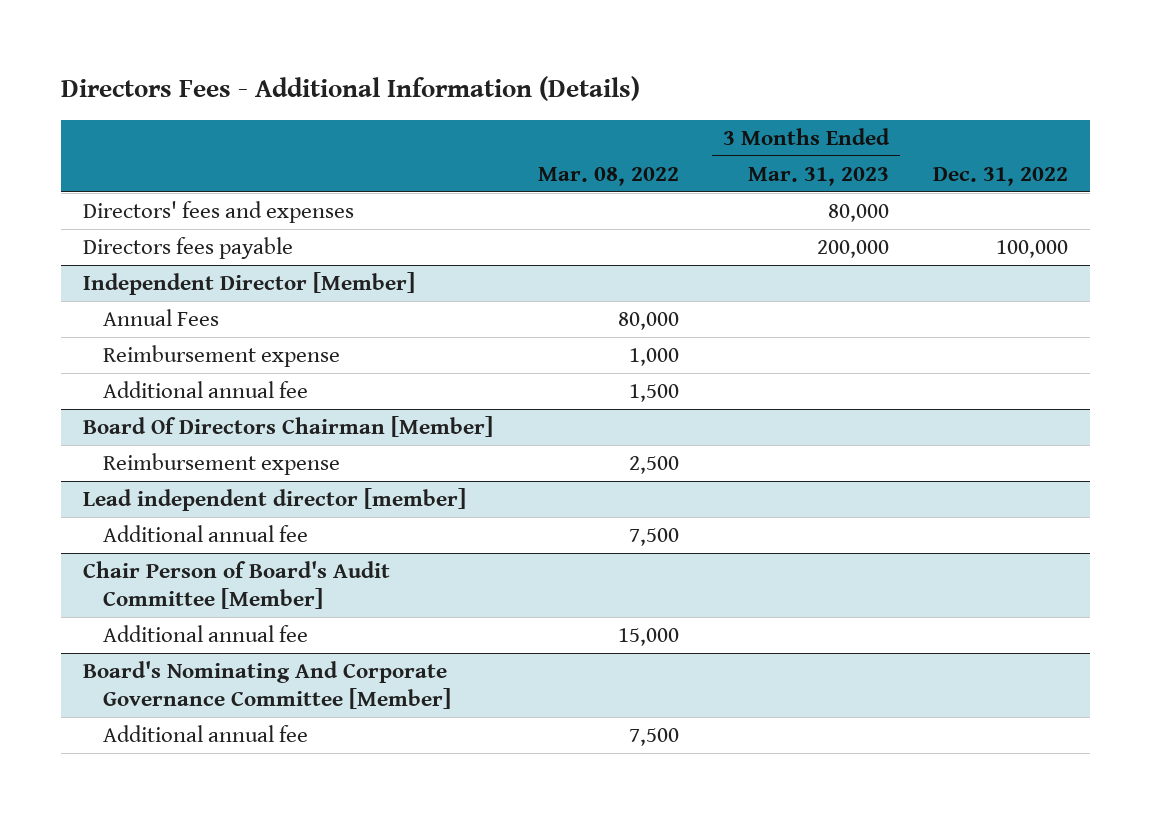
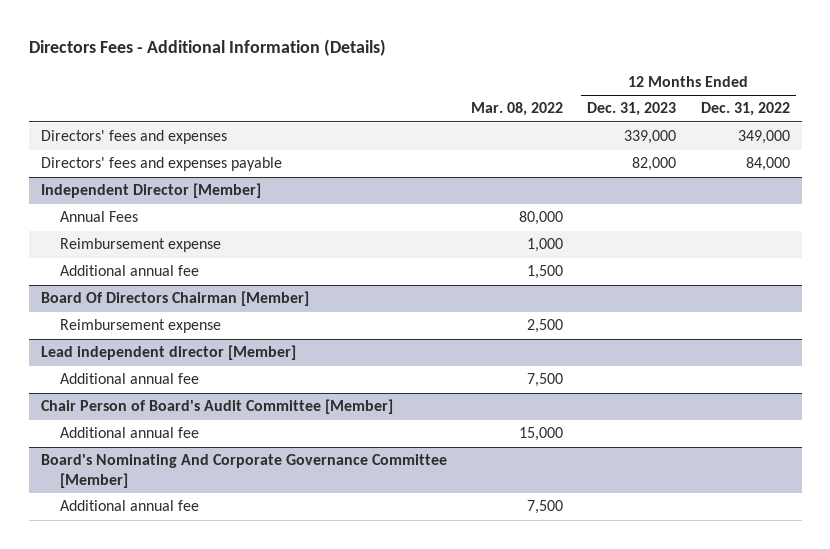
- | Mar. 08, 2022 | 3 Months Ended Mar. 31, 2023 | Dec. 31, 2022
+ | Mar. 08, 2022 | 12 Months Ended Dec. 31, 2023 | 12 Months Ended Dec. 31, 2022
- Directors fees payable | | 200,000 | 100,000
+ Directors' fees and expenses payable | | 82,000 | 84,000
- Lead independent director [member]
+ Lead independent director [Member]

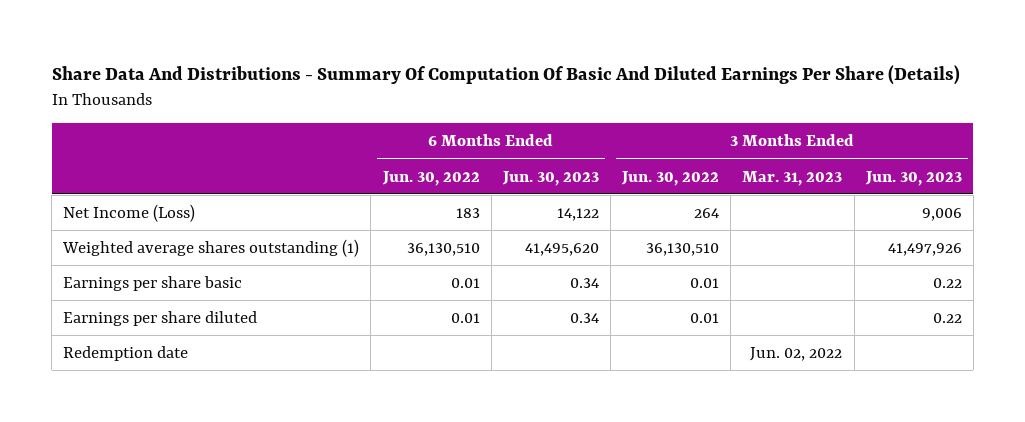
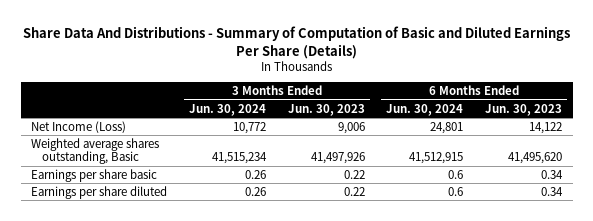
- Share Data And Distributions - Summary Of Computation Of Basic And Diluted Earnings Per Share (Details)
+ Share Data And Distributions - Summary of Computation of Basic and Diluted Earnings Per Share (Details)
- | 6 Months Ended Jun. 30, 2022 | 6 Months Ended Jun. 30, 2023 | 3 Months Ended Jun. 30, 2022 | 3 Months Ended Mar. 31, 2023 | 3 Months Ended Jun. 30, 2023
+ | 3 Months Ended Jun. 30, 2024 | 3 Months Ended Jun. 30, 2023 | 6 Months Ended Jun. 30, 2024 | 6 Months Ended Jun. 30, 2023
- Weighted average shares outstanding (1) | 36,130,510 | 41,495,620 | 36,130,510 | | 41,497,926
+ Weighted average shares outstanding, Basic | 41,515,234 | 41,497,926 | 41,512,915 | 41,495,620
- Redemption date | | | | Jun. 02, 2022 |

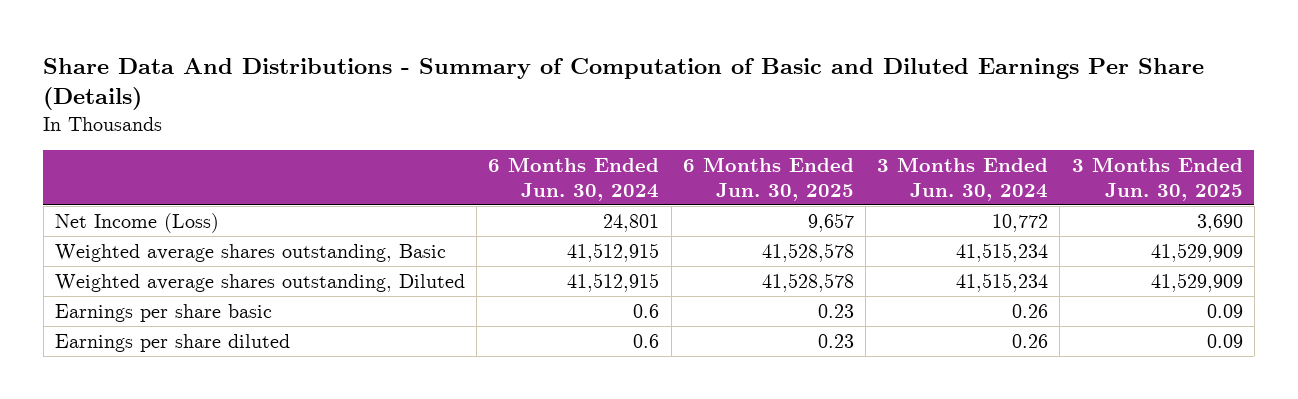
- | 3 Months Ended Jun. 30, 2024 | 3 Months Ended Jun. 30, 2023 | 6 Months Ended Jun. 30, 2024 | 6 Months Ended Jun. 30, 2023
+ | 6 Months Ended Jun. 30, 2024 | 6 Months Ended Jun. 30, 2025 | 3 Months Ended Jun. 30, 2024 | 3 Months Ended Jun. 30, 2025
+ Weighted average shares outstanding, Diluted | 41,512,915 | 41,528,578 | 41,515,234 | 41,529,909

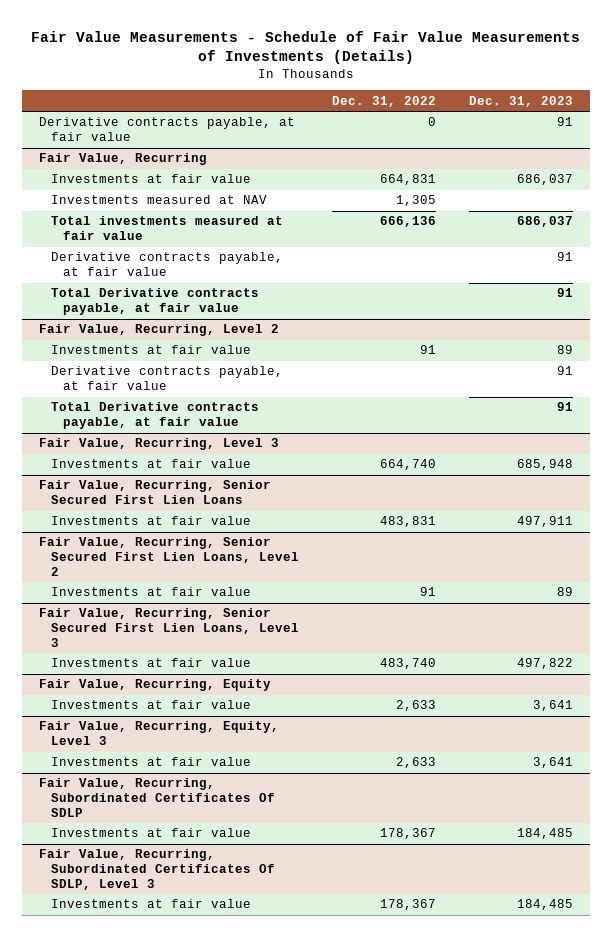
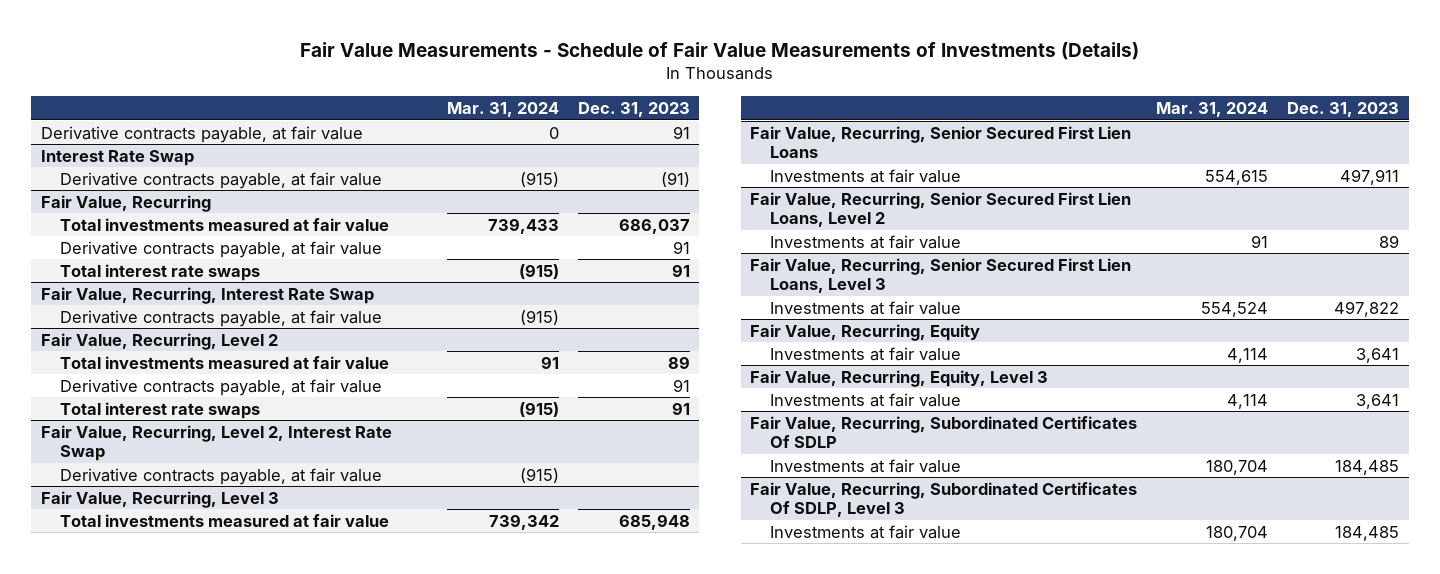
- | Dec. 31, 2022 | Dec. 31, 2023
+ | Mar. 31, 2024 | Dec. 31, 2023
+ Interest Rate Swap
+ Derivative contracts payable, at fair value | (915) | (91)
@ Fair Value, Recurring
- Investments at fair value | 664,831 | 686,037
- Investments measured at NAV | 1,305 |
- Total Derivative contracts payable, at fair value | | 91
+ Total interest rate swaps | (915) | 91
+ Fair Value, Recurring, Interest Rate Swap
+ Derivative contracts payable, at fair value | (915) |
@ Fair Value, Recurring, Level 2
- Investments at fair value | 91 | 89
+ Total investments measured at fair value | 91 | 89
- Total Derivative contracts payable, at fair value | | 91
+ Total interest rate swaps | (915) | 91
+ Fair Value, Recurring, Level 2, Interest Rate Swap
+ Derivative contracts payable, at fair value | (915) |
@ Fair Value, Recurring, Level 3
- Investments at fair value | 664,740 | 685,948
+ Total investments measured at fair value | 739,342 | 685,948

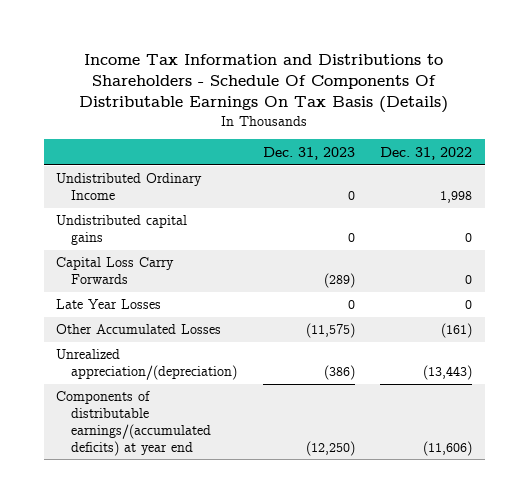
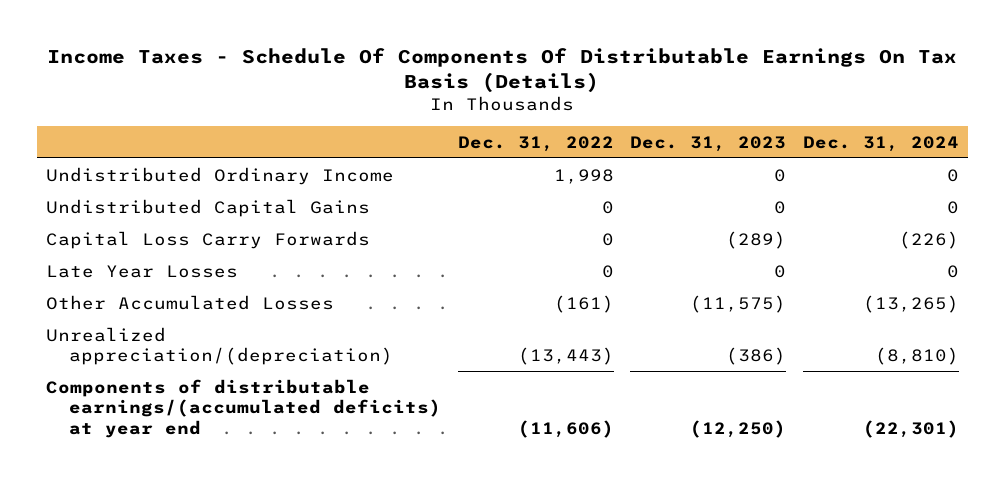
- Income Tax Information and Distributions to Shareholders - Schedule Of Components Of Distributable Earnings On Tax Basis (Details)
+ Income Taxes - Schedule Of Components Of Distributable Earnings On Tax Basis (Details)
- | Dec. 31, 2023 | Dec. 31, 2022
+ | Dec. 31, 2022 | Dec. 31, 2023 | Dec. 31, 2024
- Undistributed capital gains | 0 | 0
+ Undistributed Capital Gains | 0 | 0 | 0

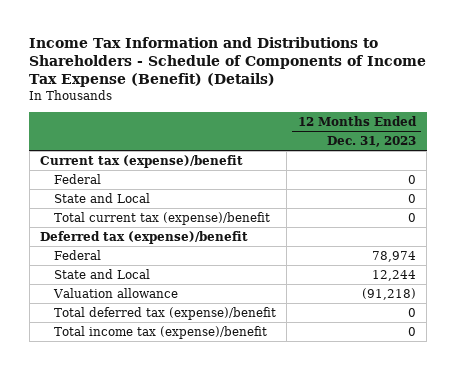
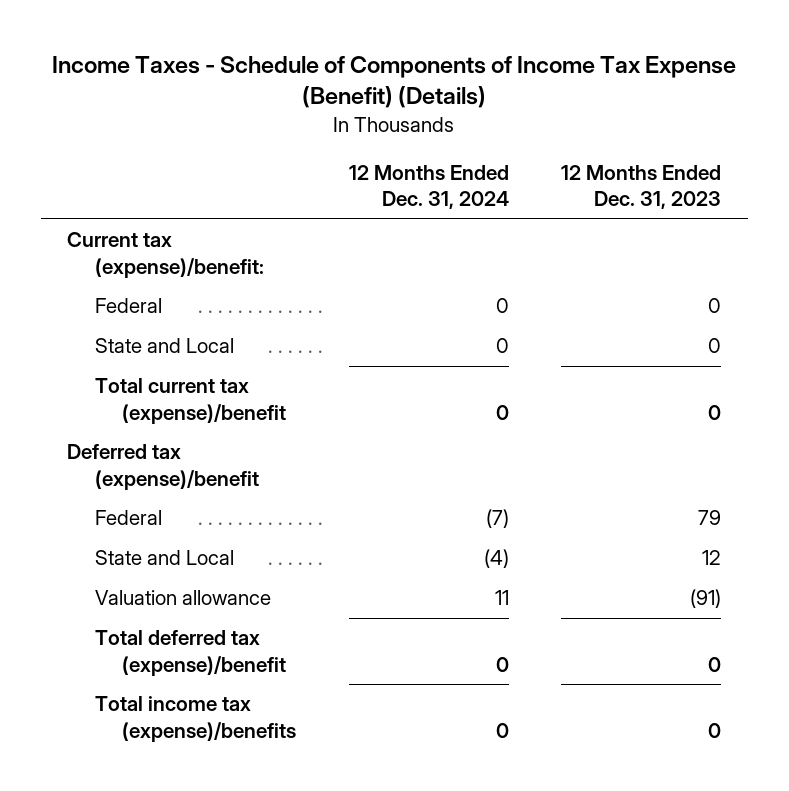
- Income Tax Information and Distributions to Shareholders - Schedule of Components of Income Tax Expense (Benefit) (Details)
+ Income Taxes - Schedule of Components of Income Tax Expense (Benefit) (Details)
- | 12 Months Ended Dec. 31, 2023
+ | 12 Months Ended Dec. 31, 2024 | 12 Months Ended Dec. 31, 2023
- Current tax (expense)/benefit
+ Current tax (expense)/benefit:
- Federal | 78,974
- State and Local | 12,244
- Valuation allowance | (91,218)
+ Federal | (7) | 79
+ State and Local | (4) | 12
+ Valuation allowance | 11 | (91)
- Total income tax (expense)/benefit | 0
+ Total income tax (expense)/benefits | 0 | 0

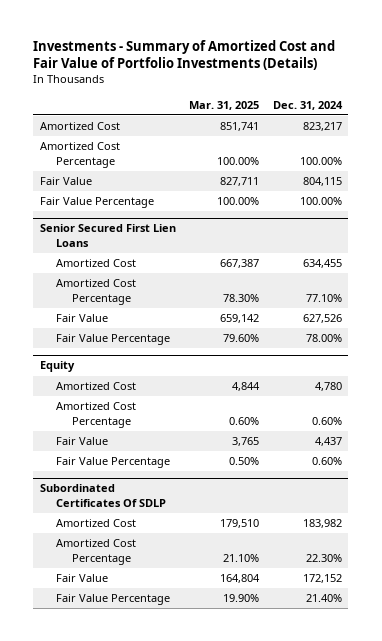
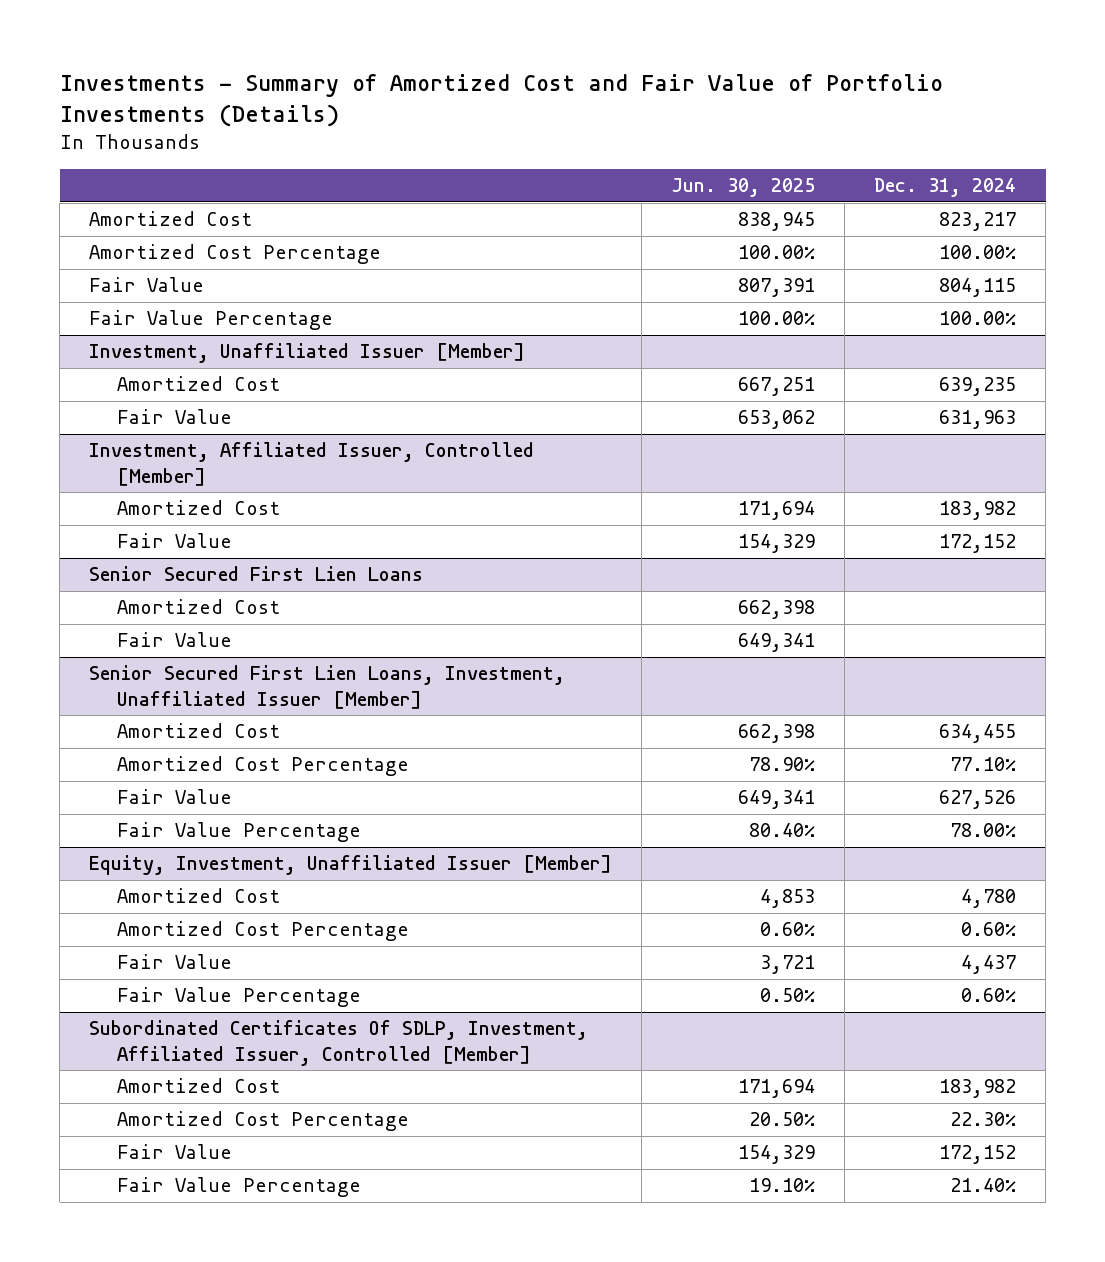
- | Mar. 31, 2025 | Dec. 31, 2024
+ | Jun. 30, 2025 | Dec. 31, 2024
+ Investment, Unaffiliated Issuer [Member]
+ Amortized Cost | 667,251 | 639,235
+ Fair Value | 653,062 | 631,963
+ Investment, Affiliated Issuer, Controlled [Member]
+ Amortized Cost | 171,694 | 183,982
+ Fair Value | 154,329 | 172,152
@ Senior Secured First Lien Loans
+ Amortized Cost | 662,398 |
+ Fair Value | 649,341 |
+ Senior Secured First Lien Loans, Investment, Unaffiliated Issuer [Member]
- Equity
+ Equity, Investment, Unaffiliated Issuer [Member]
- Subordinated Certificates Of SDLP
+ Subordinated Certificates Of SDLP, Investment, Affiliated Issuer, Controlled [Member]

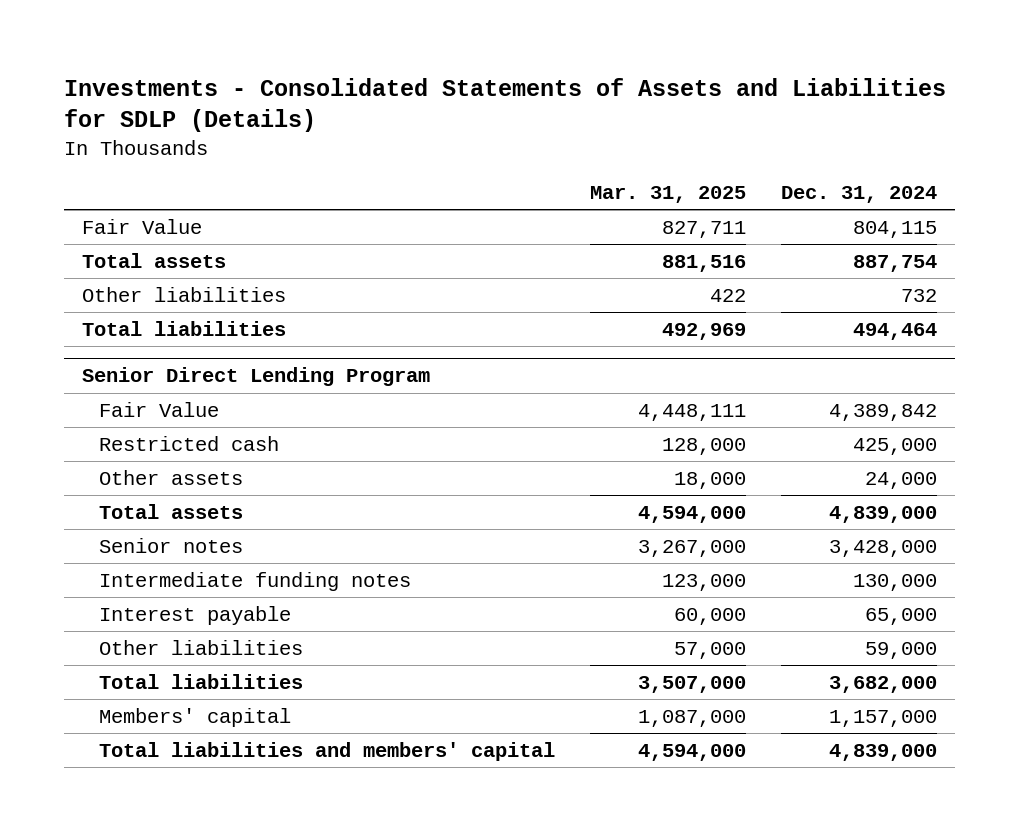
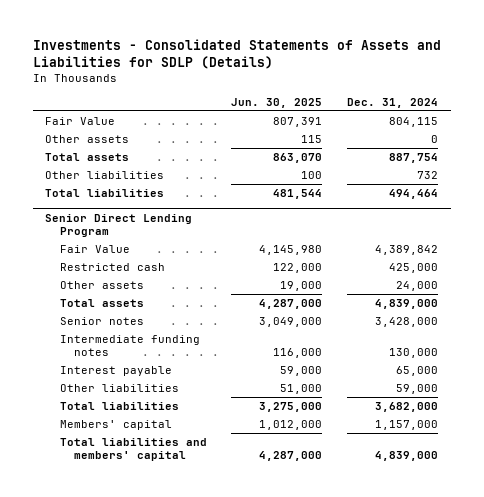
- | Mar. 31, 2025 | Dec. 31, 2024
+ | Jun. 30, 2025 | Dec. 31, 2024
+ Other assets | 115 | 0

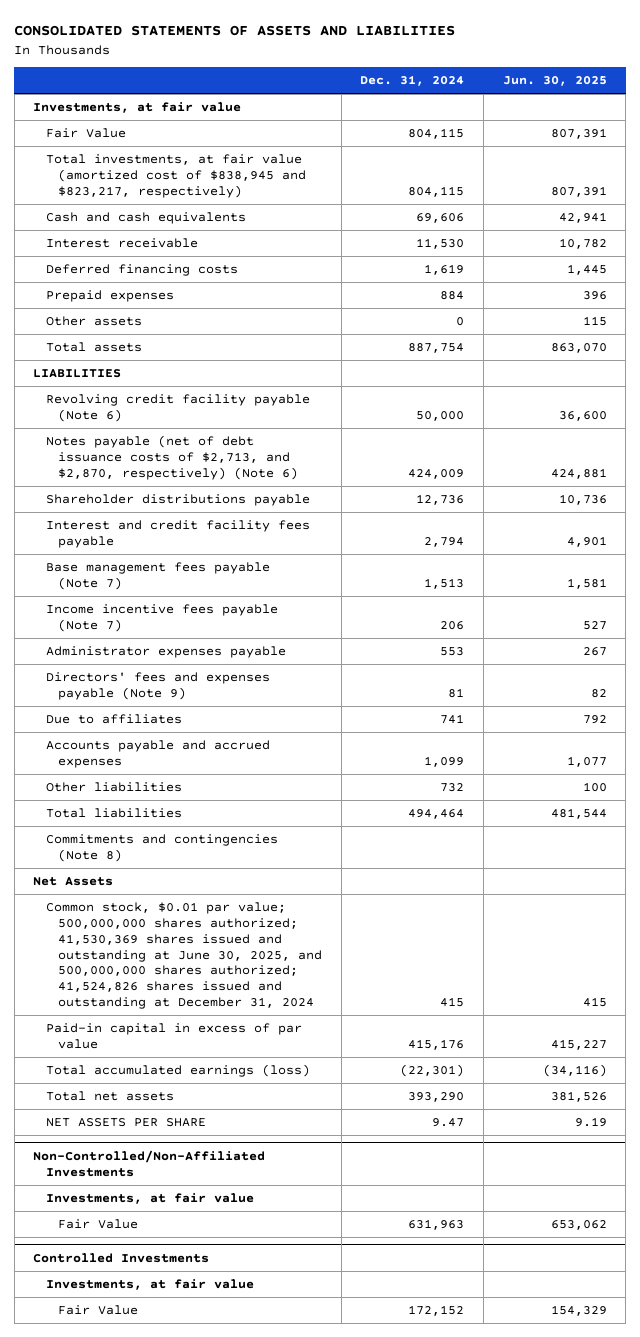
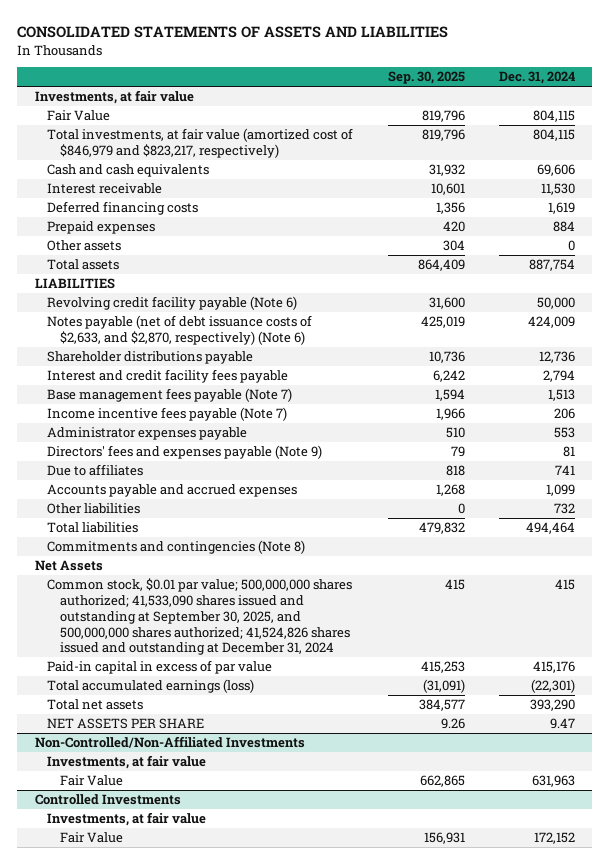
- | Dec. 31, 2024 | Jun. 30, 2025
+ | Sep. 30, 2025 | Dec. 31, 2024
- Total investments, at fair value (amortized cost of $838,945 and $823,217, respectively) | 804,115 | 807,391
+ Total investments, at fair value (amortized cost of $846,979 and $823,217, respectively) | 819,796 | 804,115
- Notes payable (net of debt issuance costs of $2,713, and $2,870, respectively) (Note 6) | 424,009 | 424,881
+ Notes payable (net of debt issuance costs of $2,633, and $2,870, respectively) (Note 6) | 425,019 | 424,009
- Common stock, $0.01 par value; 500,000,000 shares authorized; 41,530,369 shares issued and outstanding at June 30, 2025, and 500,000,000 shares authorized; 41,524,826 shares issued and outstanding at December 31, 2024 | 415 | 415
+ Common stock, $0.01 par value; 500,000,000 shares authorized; 41,533,090 shares issued and outstanding at September 30, 2025, and 500,000,000 shares authorized; 41,524,826 shares issued and outstanding at December 31, 2024 | 415 | 415

